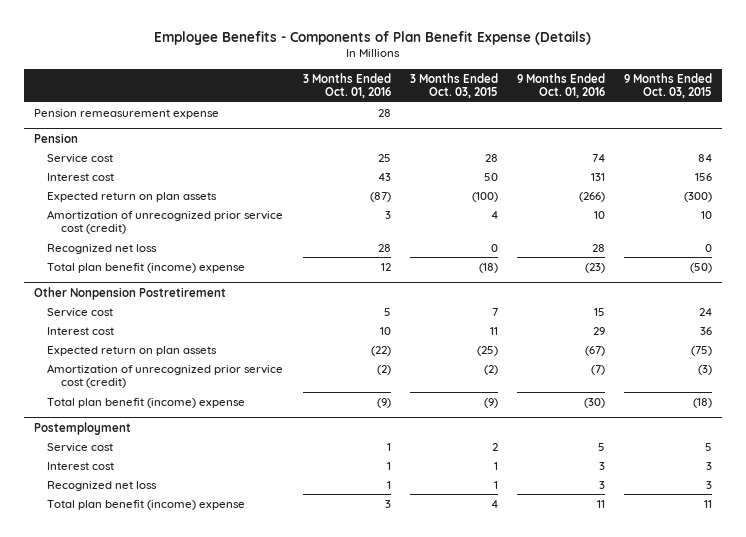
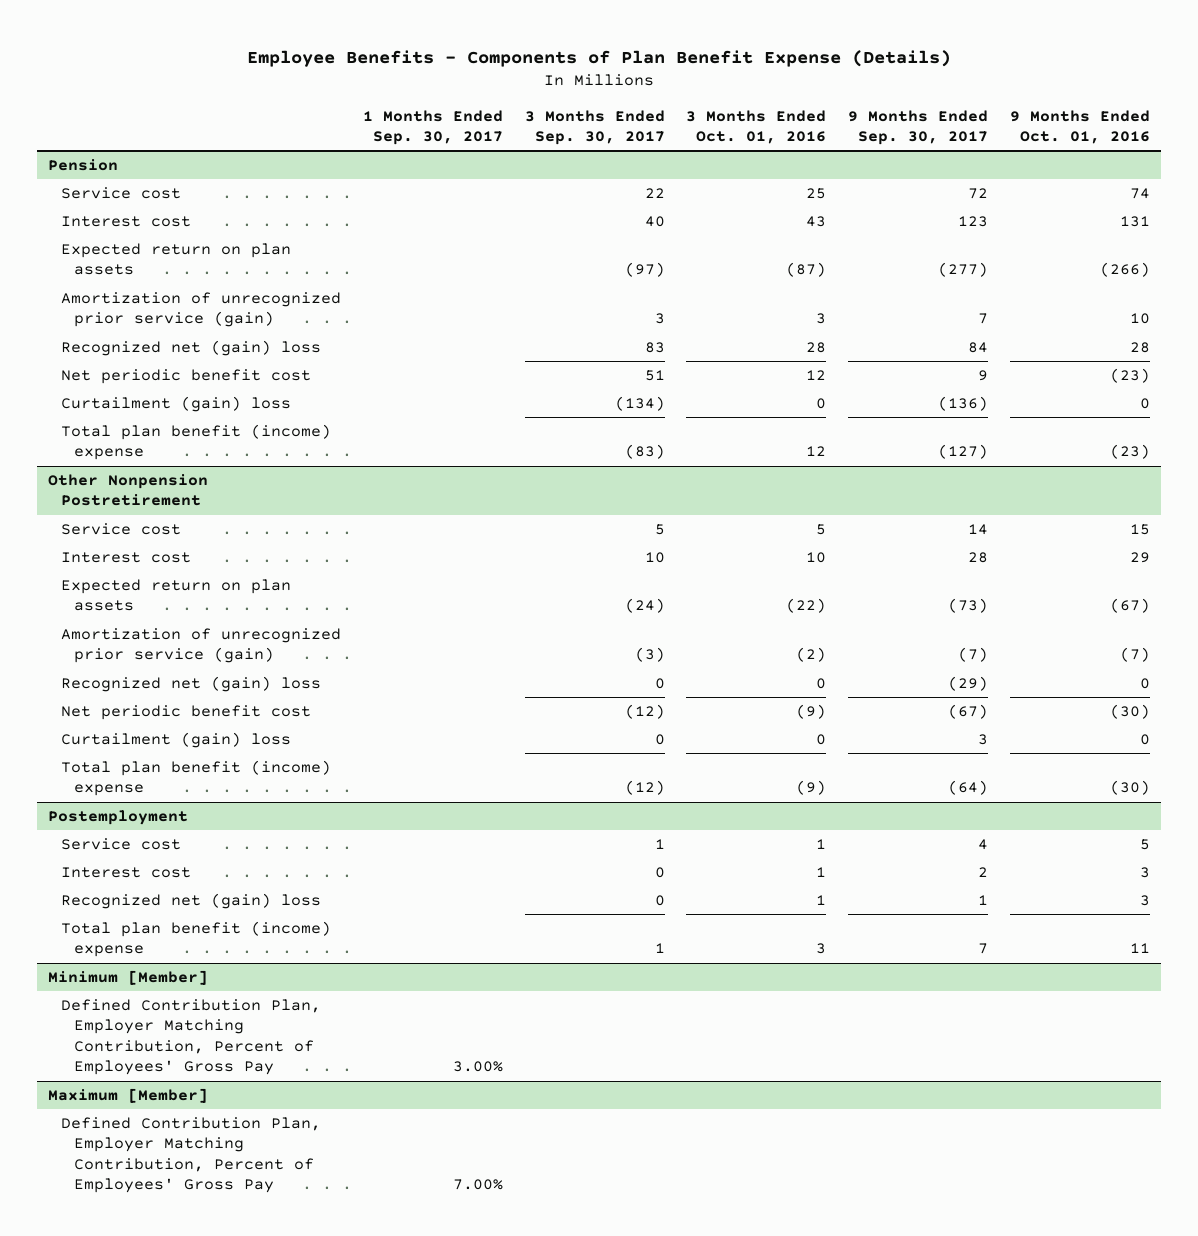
- | 3 Months Ended Oct. 01, 2016 | 3 Months Ended Oct. 03, 2015 | 9 Months Ended Oct. 01, 2016 | 9 Months Ended Oct. 03, 2015
+ | 1 Months Ended Sep. 30, 2017 | 3 Months Ended Sep. 30, 2017 | 3 Months Ended Oct. 01, 2016 | 9 Months Ended Sep. 30, 2017 | 9 Months Ended Oct. 01, 2016
- Pension remeasurement expense | 28 | | |
@ Pension
- Amortization of unrecognized prior service cost (credit) | 3 | 4 | 10 | 10
- Recognized net loss | 28 | 0 | 28 | 0
+ Amortization of unrecognized prior service (gain) | | 3 | 3 | 7 | 10
+ Recognized net (gain) loss | | 83 | 28 | 84 | 28
+ Net periodic benefit cost | | 51 | 12 | 9 | (23)
+ Curtailment (gain) loss | | (134) | 0 | (136) | 0
@ Other Nonpension Postretirement
- Amortization of unrecognized prior service cost (credit) | (2) | (2) | (7) | (3)
+ Amortization of unrecognized prior service (gain) | | (3) | (2) | (7) | (7)
+ Recognized net (gain) loss | | 0 | 0 | (29) | 0
+ Net periodic benefit cost | | (12) | (9) | (67) | (30)
+ Curtailment (gain) loss | | 0 | 0 | 3 | 0
@ Postemployment
- Recognized net loss | 1 | 1 | 3 | 3
+ Recognized net (gain) loss | | 0 | 1 | 1 | 3
+ Minimum [Member]
+ Defined Contribution Plan, Employer Matching Contribution, Percent of Employees' Gross Pay | 3.00% | | | |
+ Maximum [Member]
+ Defined Contribution Plan, Employer Matching Contribution, Percent of Employees' Gross Pay | 7.00% | | | |

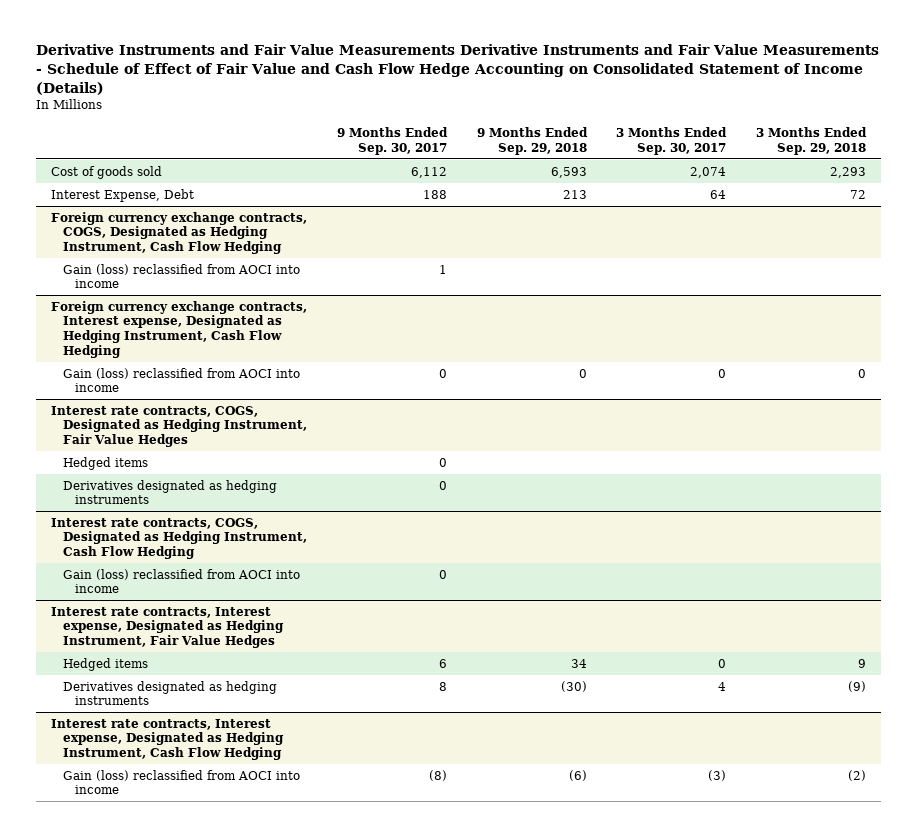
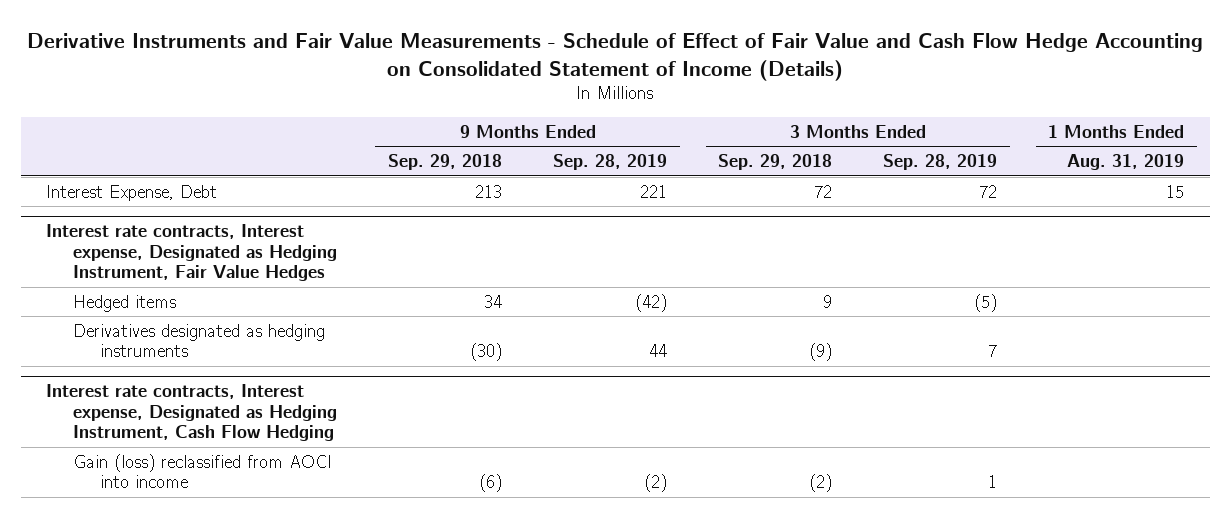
- Derivative Instruments and Fair Value Measurements Derivative Instruments and Fair Value Measurements - Schedule of Effect of Fair Value and Cash Flow Hedge Accounting on Consolidated Statement of Income (Details)
+ Derivative Instruments and Fair Value Measurements - Schedule of Effect of Fair Value and Cash Flow Hedge Accounting on Consolidated Statement of Income (Details)
- | 9 Months Ended Sep. 30, 2017 | 9 Months Ended Sep. 29, 2018 | 3 Months Ended Sep. 30, 2017 | 3 Months Ended Sep. 29, 2018
+ | 9 Months Ended Sep. 29, 2018 | 9 Months Ended Sep. 28, 2019 | 3 Months Ended Sep. 29, 2018 | 3 Months Ended Sep. 28, 2019 | 1 Months Ended Aug. 31, 2019
- Cost of goods sold | 6,112 | 6,593 | 2,074 | 2,293
- Foreign currency exchange contracts, COGS, Designated as Hedging Instrument, Cash Flow Hedging
- Gain (loss) reclassified from AOCI into income | 1 | | |
- Foreign currency exchange contracts, Interest expense, Designated as Hedging Instrument, Cash Flow Hedging
- Gain (loss) reclassified from AOCI into income | 0 | 0 | 0 | 0
- Interest rate contracts, COGS, Designated as Hedging Instrument, Fair Value Hedges
- Hedged items | 0 | | |
- Derivatives designated as hedging instruments | 0 | | |
- Interest rate contracts, COGS, Designated as Hedging Instrument, Cash Flow Hedging
- Gain (loss) reclassified from AOCI into income | 0 | | |

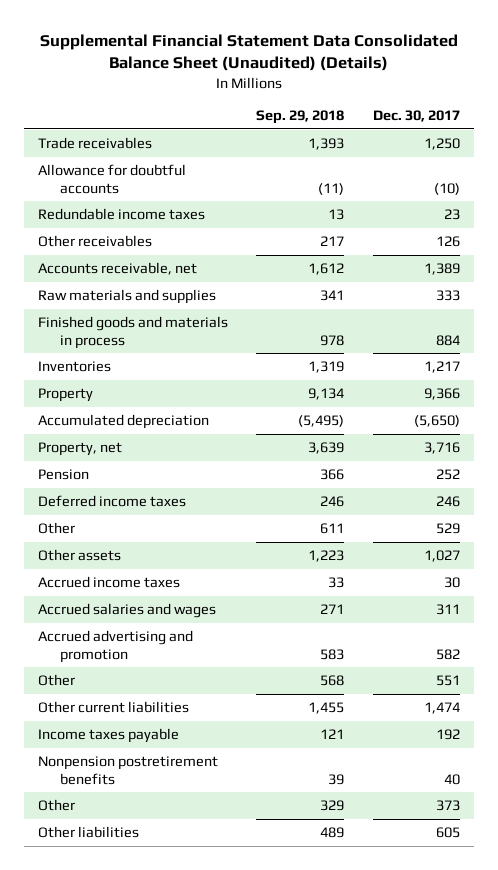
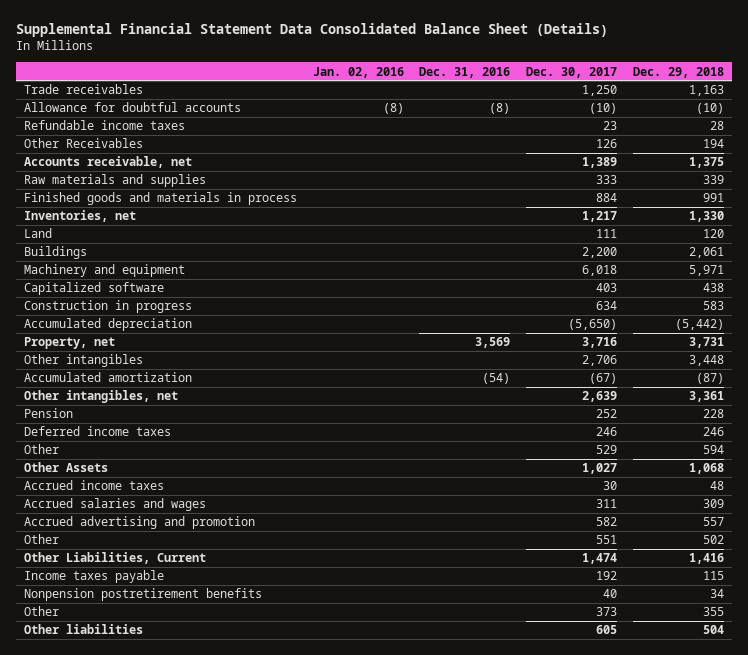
- Supplemental Financial Statement Data Consolidated Balance Sheet (Unaudited) (Details)
+ Supplemental Financial Statement Data Consolidated Balance Sheet (Details)
- | Sep. 29, 2018 | Dec. 30, 2017
+ | Jan. 02, 2016 | Dec. 31, 2016 | Dec. 30, 2017 | Dec. 29, 2018
- Redundable income taxes | 13 | 23
- Other receivables | 217 | 126
+ Refundable income taxes | | | 23 | 28
+ Other Receivables | | | 126 | 194
- Inventories | 1,319 | 1,217
- Property | 9,134 | 9,366
+ Inventories, net | | | 1,217 | 1,330
+ Land | | | 111 | 120
+ Buildings | | | 2,200 | 2,061
+ Machinery and equipment | | | 6,018 | 5,971
+ Capitalized software | | | 403 | 438
+ Construction in progress | | | 634 | 583
+ Other intangibles | | | 2,706 | 3,448
+ Accumulated amortization | | (54) | (67) | (87)
+ Other intangibles, net | | | 2,639 | 3,361
- Other assets | 1,223 | 1,027
+ Other Assets | | | 1,027 | 1,068
- Other current liabilities | 1,455 | 1,474
+ Other Liabilities, Current | | | 1,474 | 1,416

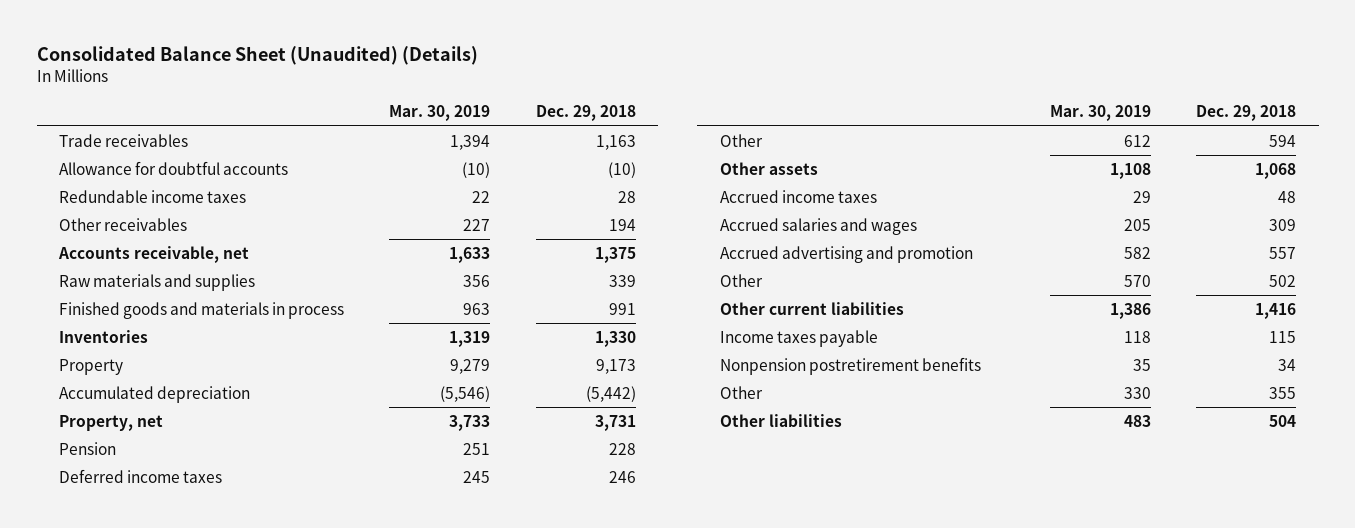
- Supplemental Financial Statement Data Consolidated Balance Sheet (Details)
+ Consolidated Balance Sheet (Unaudited) (Details)
- | Jan. 02, 2016 | Dec. 31, 2016 | Dec. 30, 2017 | Dec. 29, 2018
+ | Mar. 30, 2019 | Dec. 29, 2018
- Refundable income taxes | | | 23 | 28
- Other Receivables | | | 126 | 194
+ Redundable income taxes | 22 | 28
+ Other receivables | 227 | 194
- Inventories, net | | | 1,217 | 1,330
- Land | | | 111 | 120
- Buildings | | | 2,200 | 2,061
- Machinery and equipment | | | 6,018 | 5,971
- Capitalized software | | | 403 | 438
- Construction in progress | | | 634 | 583
+ Inventories | 1,319 | 1,330
+ Property | 9,279 | 9,173
- Other intangibles | | | 2,706 | 3,448
- Accumulated amortization | | (54) | (67) | (87)
- Other intangibles, net | | | 2,639 | 3,361
- Other Assets | | | 1,027 | 1,068
+ Other assets | 1,108 | 1,068
- Other Liabilities, Current | | | 1,474 | 1,416
+ Other current liabilities | 1,386 | 1,416

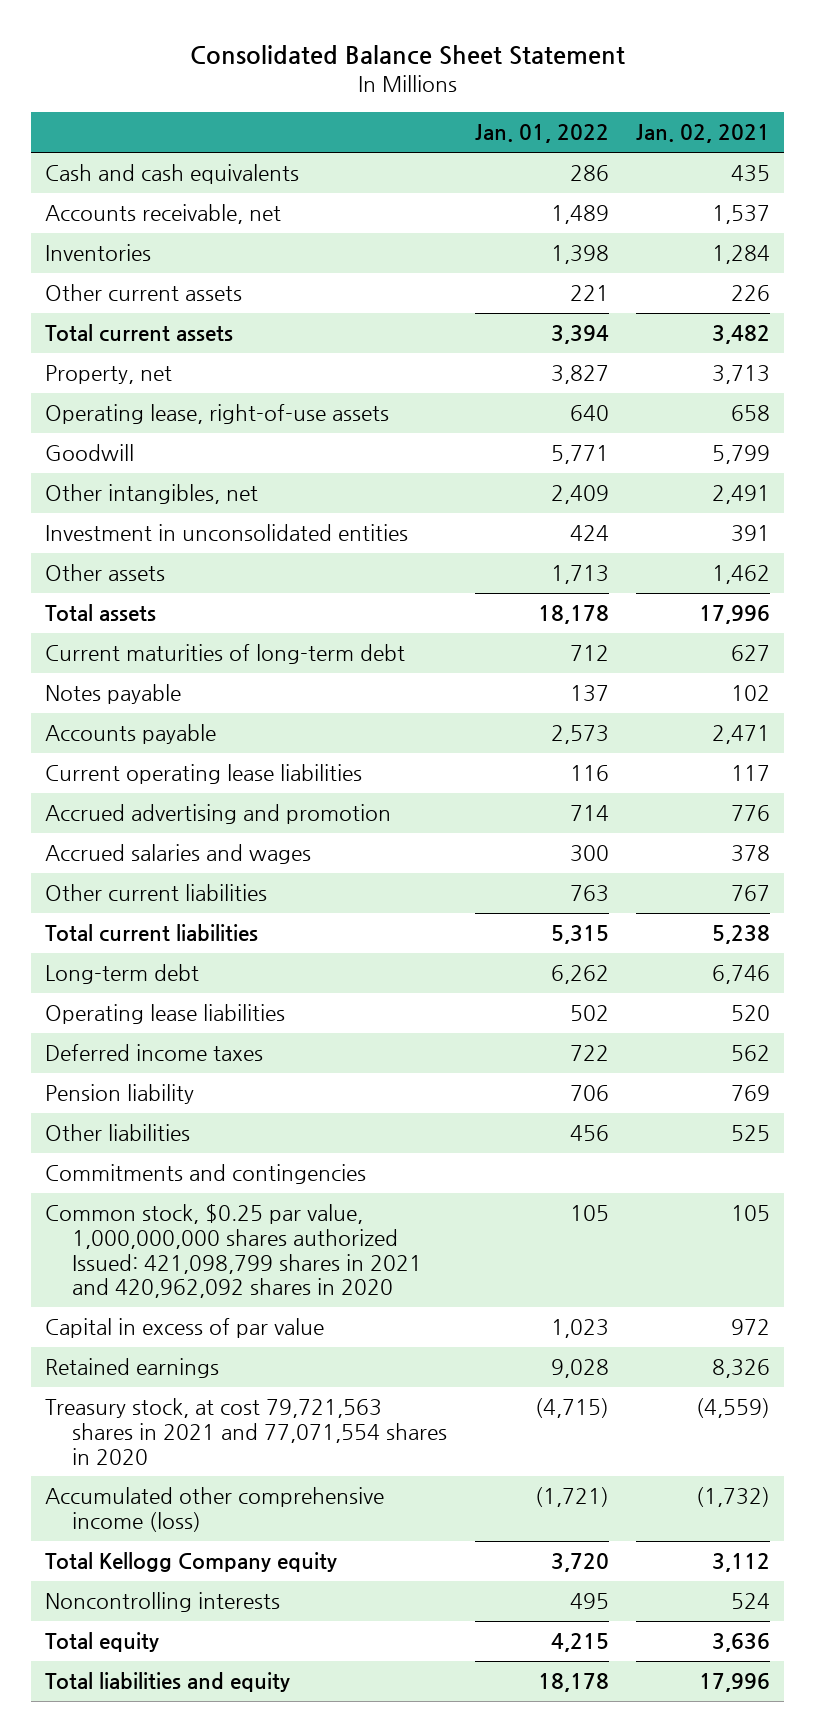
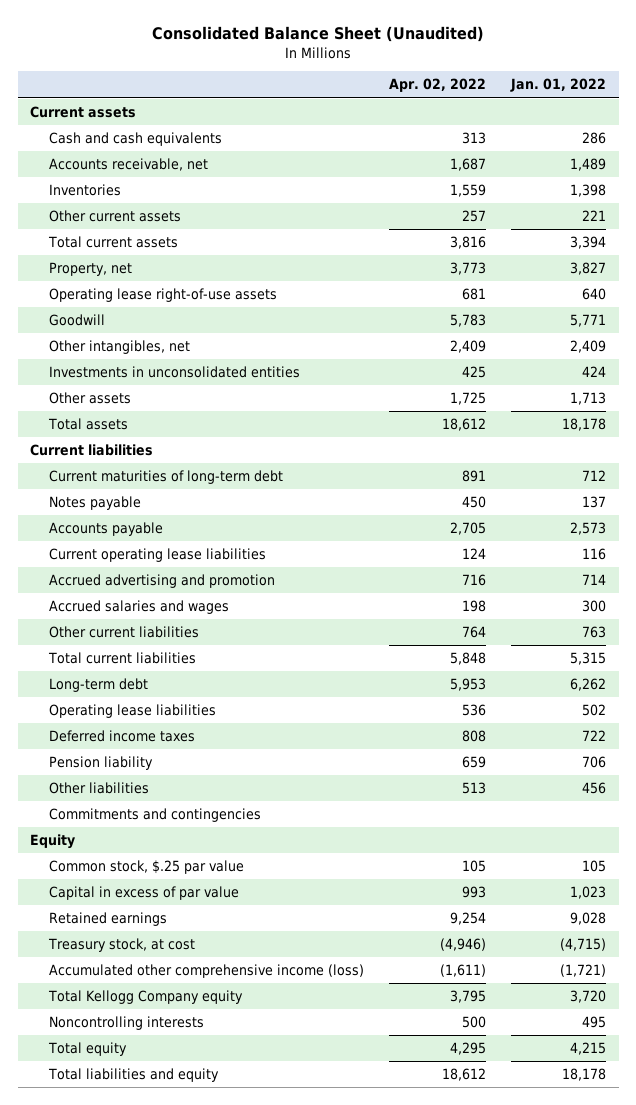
- Consolidated Balance Sheet Statement
+ Consolidated Balance Sheet (Unaudited)
- | Jan. 01, 2022 | Jan. 02, 2021
+ | Apr. 02, 2022 | Jan. 01, 2022
+ Current assets
- Operating lease, right-of-use assets | 640 | 658
+ Operating lease right-of-use assets | 681 | 640
- Investment in unconsolidated entities | 424 | 391
+ Investments in unconsolidated entities | 425 | 424
+ Current liabilities
- Common stock, $0.25 par value, 1,000,000,000 shares authorized Issued: 421,098,799 shares in 2021 and 420,962,092 shares in 2020 | 105 | 105
+ Equity
+ Common stock, $.25 par value | 105 | 105
- Treasury stock, at cost 79,721,563 shares in 2021 and 77,071,554 shares in 2020 | (4,715) | (4,559)
+ Treasury stock, at cost | (4,946) | (4,715)

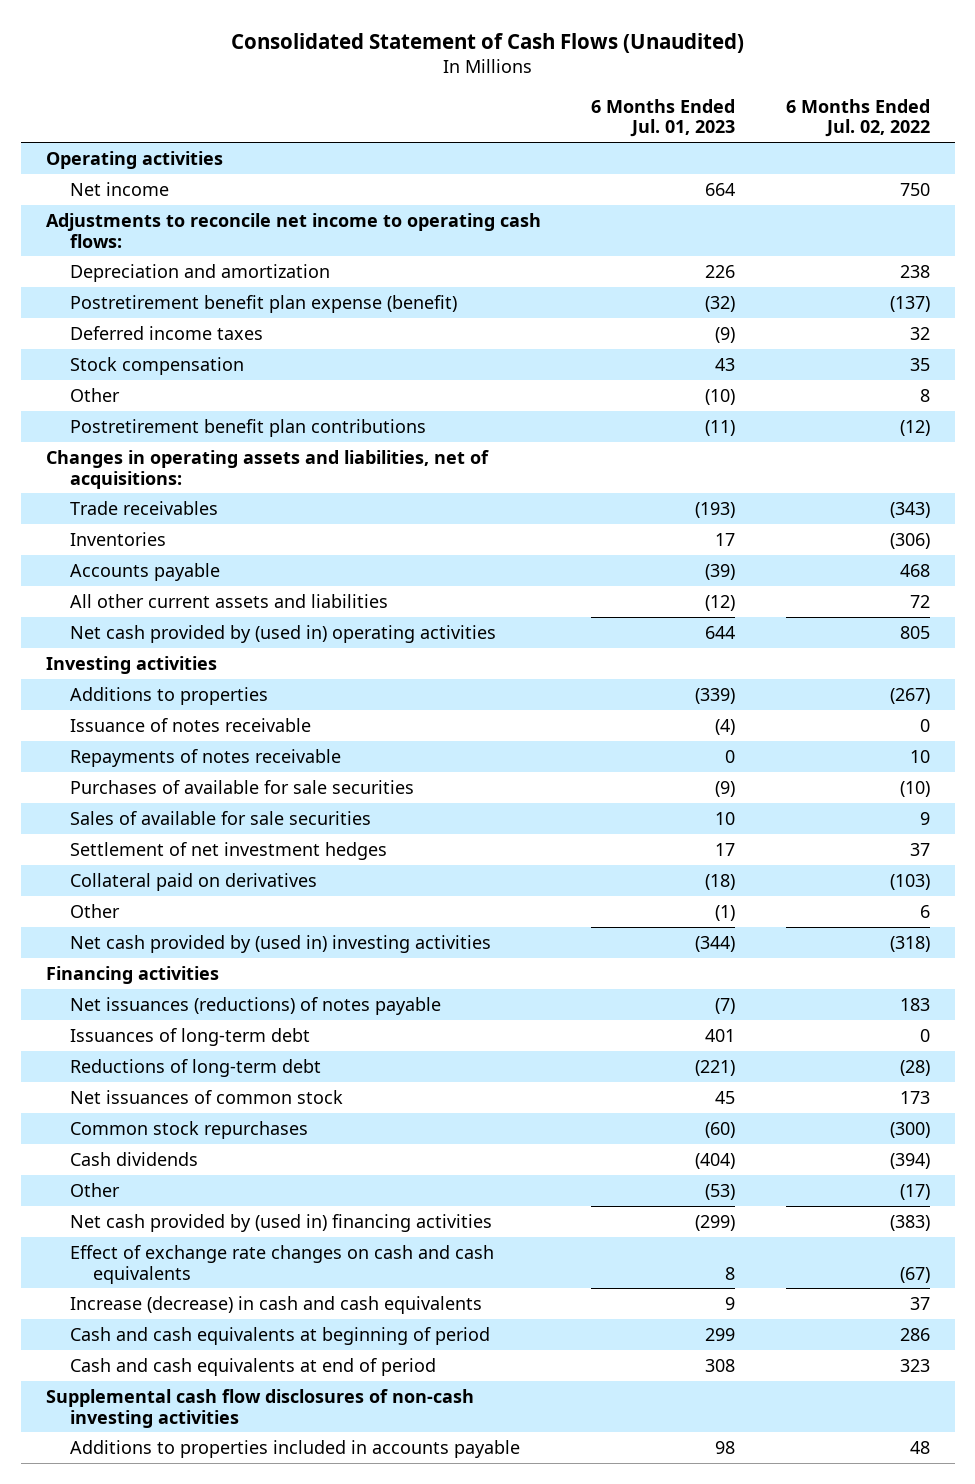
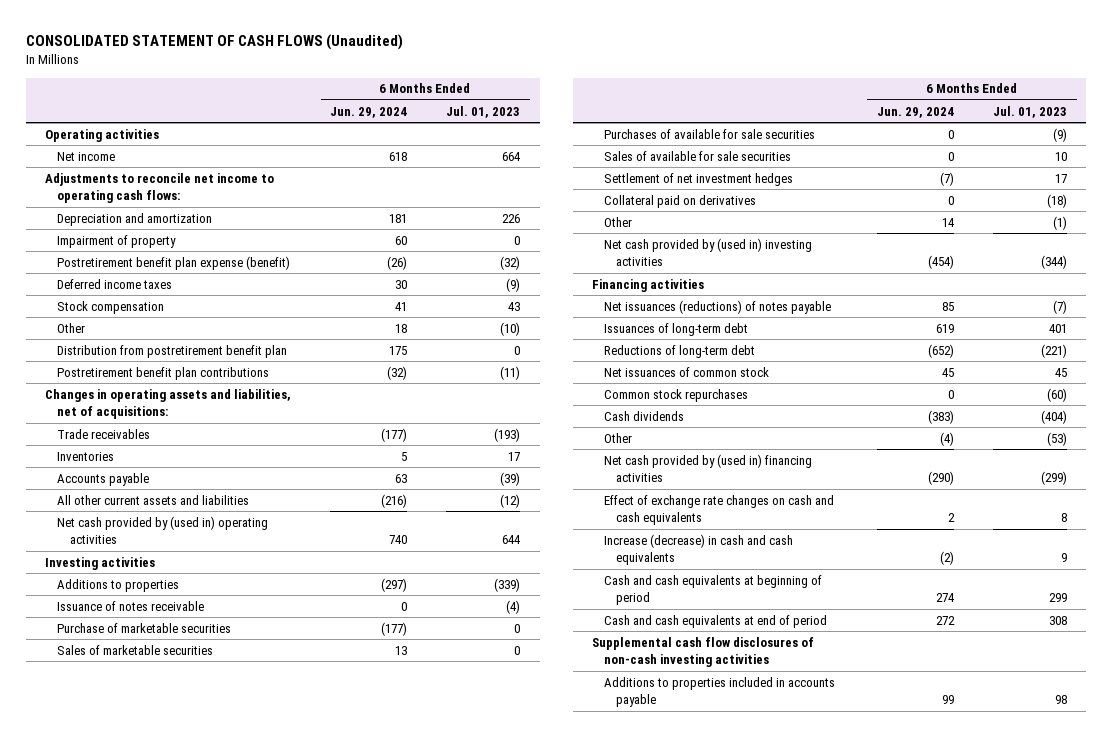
- Consolidated Statement of Cash Flows (Unaudited)
+ CONSOLIDATED STATEMENT OF CASH FLOWS (Unaudited)
- | 6 Months Ended Jul. 01, 2023 | 6 Months Ended Jul. 02, 2022
+ | 6 Months Ended Jun. 29, 2024 | 6 Months Ended Jul. 01, 2023
+ Impairment of property | 60 | 0
+ Distribution from postretirement benefit plan | 175 | 0
- Repayments of notes receivable | 0 | 10
+ Purchase of marketable securities | (177) | 0
+ Sales of marketable securities | 13 | 0

